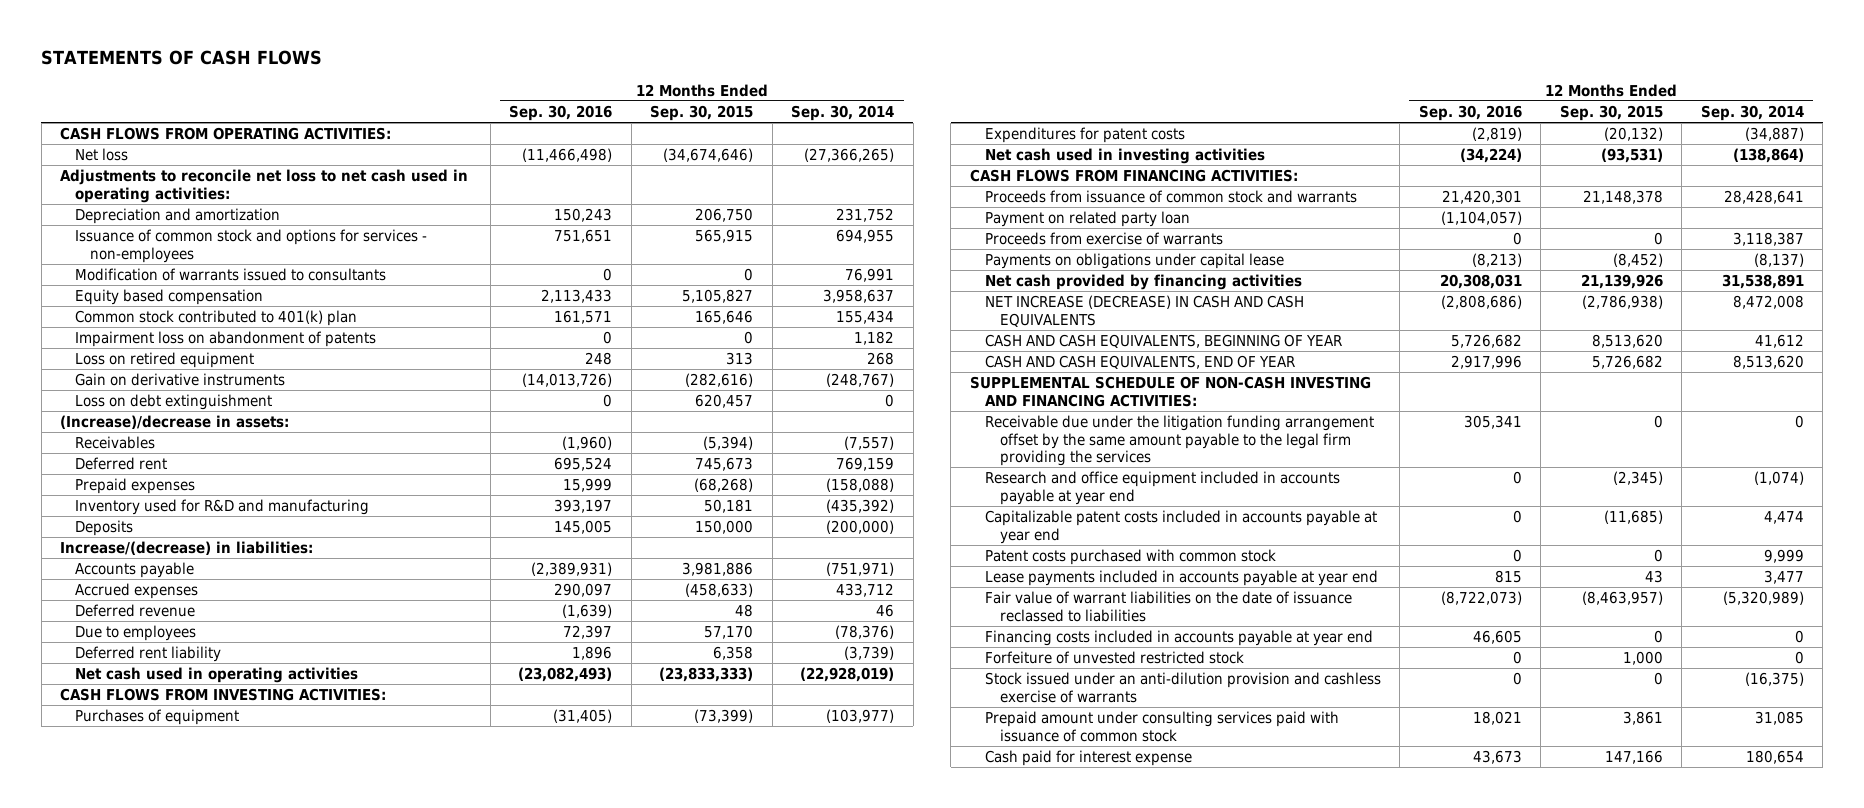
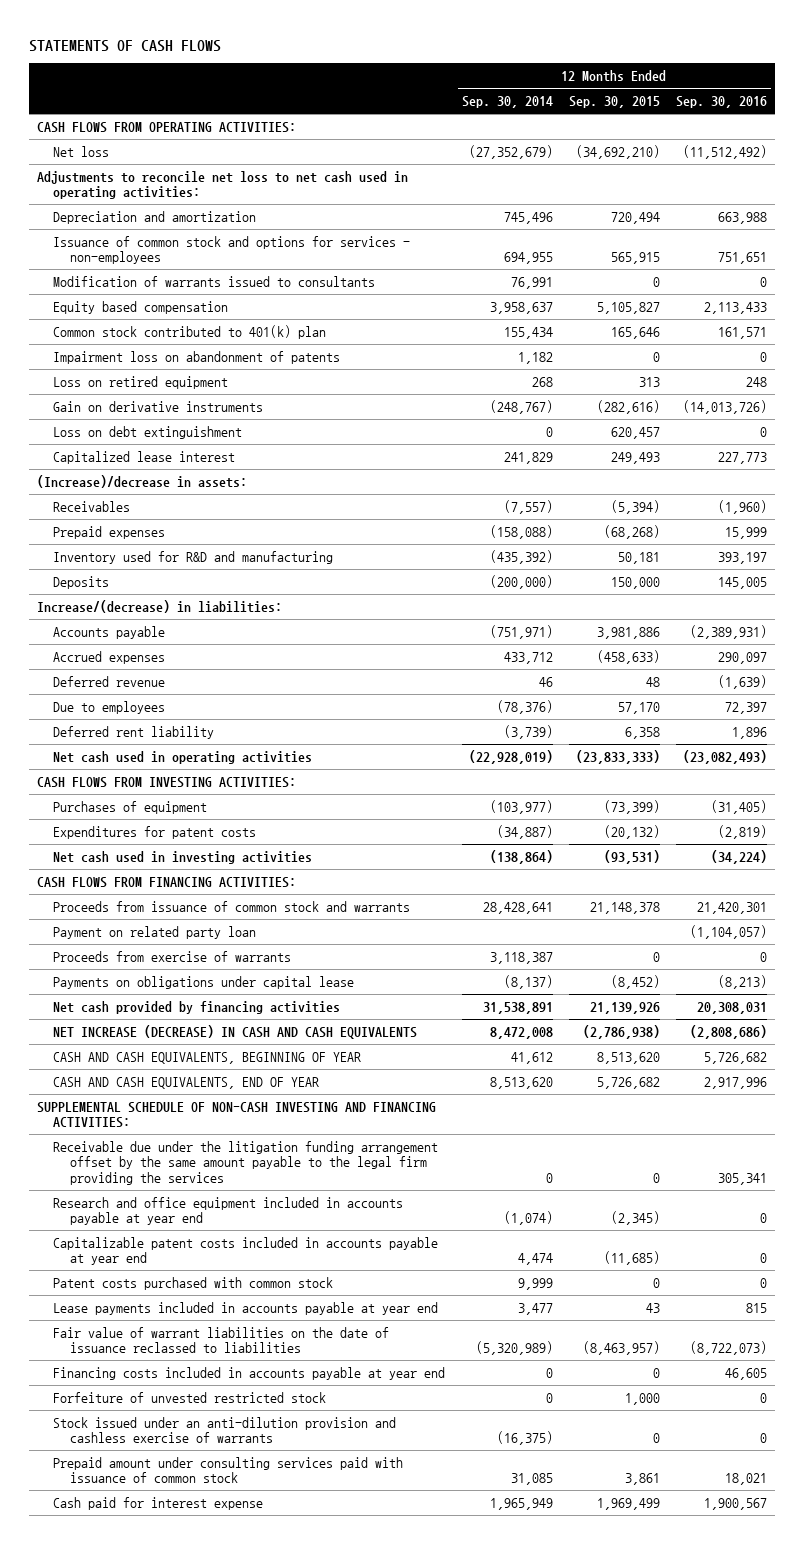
- | 12 Months Ended Sep. 30, 2016 | 12 Months Ended Sep. 30, 2015 | 12 Months Ended Sep. 30, 2014
+ | 12 Months Ended Sep. 30, 2014 | 12 Months Ended Sep. 30, 2015 | 12 Months Ended Sep. 30, 2016
- Net loss | (11,466,498) | (34,674,646) | (27,366,265)
+ Net loss | (27,352,679) | (34,692,210) | (11,512,492)
- Depreciation and amortization | 150,243 | 206,750 | 231,752
+ Depreciation and amortization | 745,496 | 720,494 | 663,988
+ Capitalized lease interest | 241,829 | 249,493 | 227,773
- Deferred rent | 695,524 | 745,673 | 769,159
- Cash paid for interest expense | 43,673 | 147,166 | 180,654
+ Cash paid for interest expense | 1,965,949 | 1,969,499 | 1,900,567

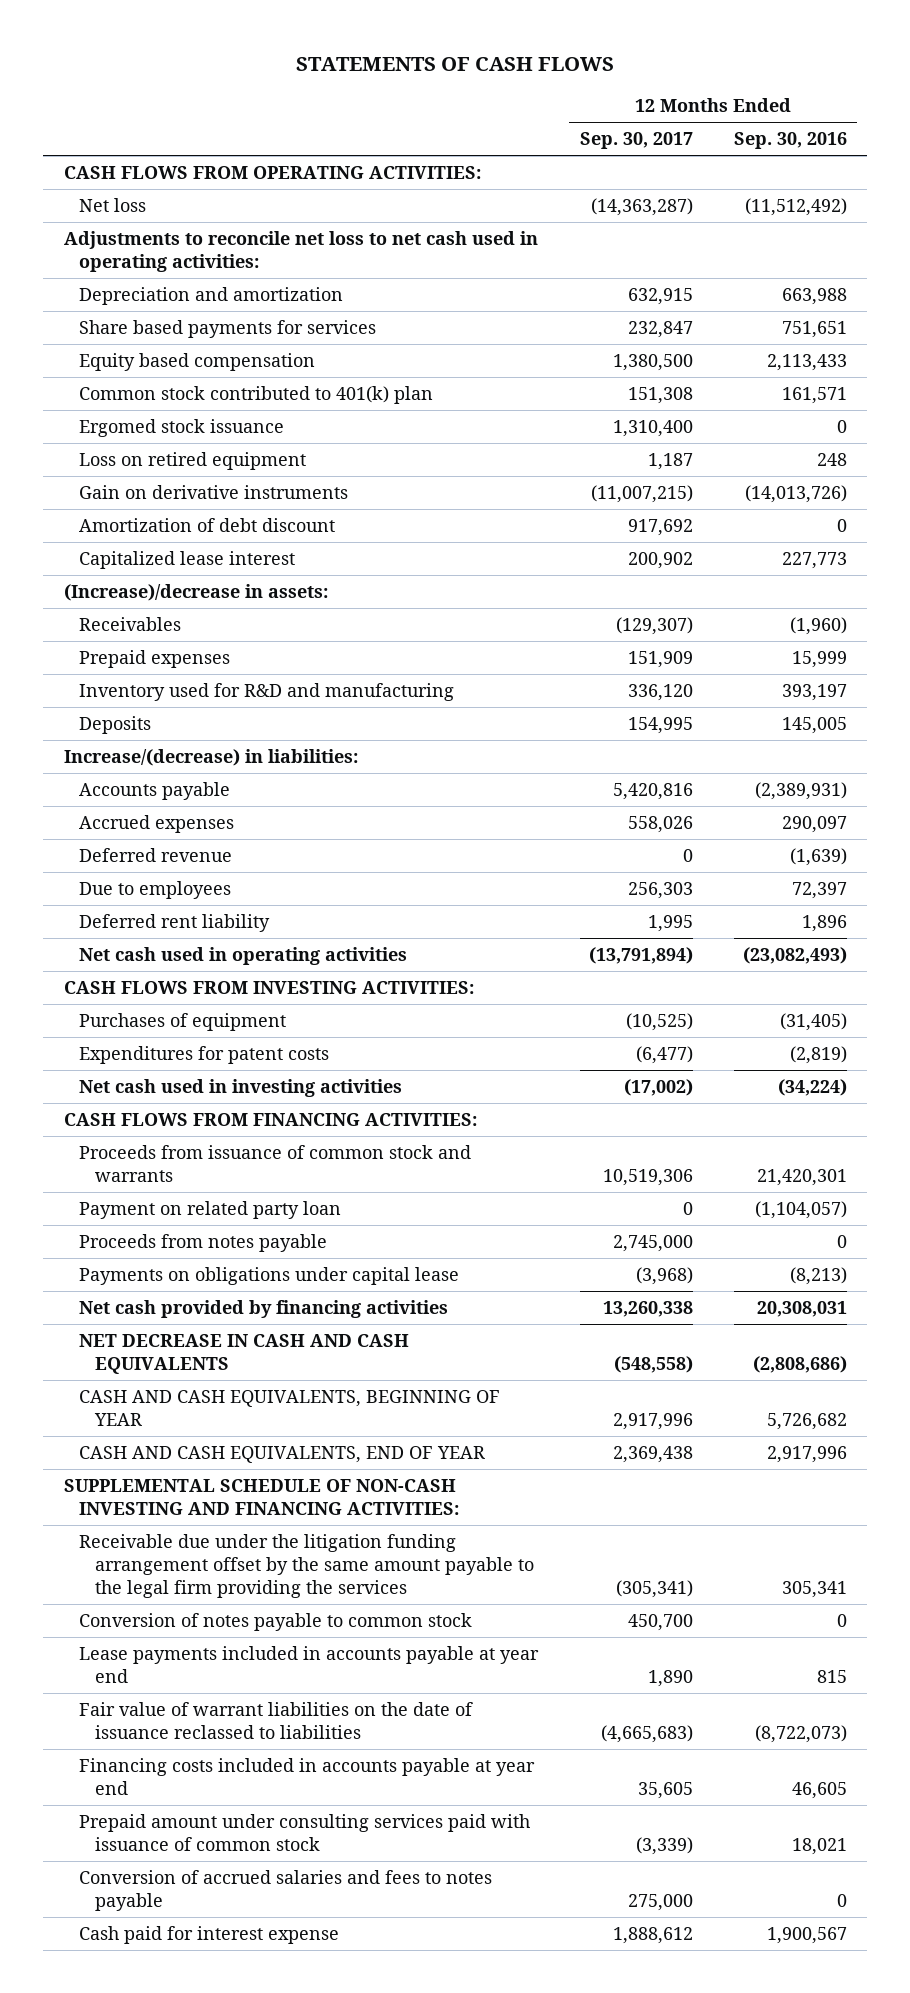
- | 12 Months Ended Sep. 30, 2014 | 12 Months Ended Sep. 30, 2015 | 12 Months Ended Sep. 30, 2016
+ | 12 Months Ended Sep. 30, 2017 | 12 Months Ended Sep. 30, 2016
- Issuance of common stock and options for services - non-employees | 694,955 | 565,915 | 751,651
- Modification of warrants issued to consultants | 76,991 | 0 | 0
+ Share based payments for services | 232,847 | 751,651
- Impairment loss on abandonment of patents | 1,182 | 0 | 0
+ Ergomed stock issuance | 1,310,400 | 0
- Loss on debt extinguishment | 0 | 620,457 | 0
+ Amortization of debt discount | 917,692 | 0
- Proceeds from exercise of warrants | 3,118,387 | 0 | 0
+ Proceeds from notes payable | 2,745,000 | 0
- NET INCREASE (DECREASE) IN CASH AND CASH EQUIVALENTS | 8,472,008 | (2,786,938) | (2,808,686)
+ NET DECREASE IN CASH AND CASH EQUIVALENTS | (548,558) | (2,808,686)
- Research and office equipment included in accounts payable at year end | (1,074) | (2,345) | 0
- Capitalizable patent costs included in accounts payable at year end | 4,474 | (11,685) | 0
- Patent costs purchased with common stock | 9,999 | 0 | 0
+ Conversion of notes payable to common stock | 450,700 | 0
- Forfeiture of unvested restricted stock | 0 | 1,000 | 0
- Stock issued under an anti-dilution provision and cashless exercise of warrants | (16,375) | 0 | 0
+ Conversion of accrued salaries and fees to notes payable | 275,000 | 0

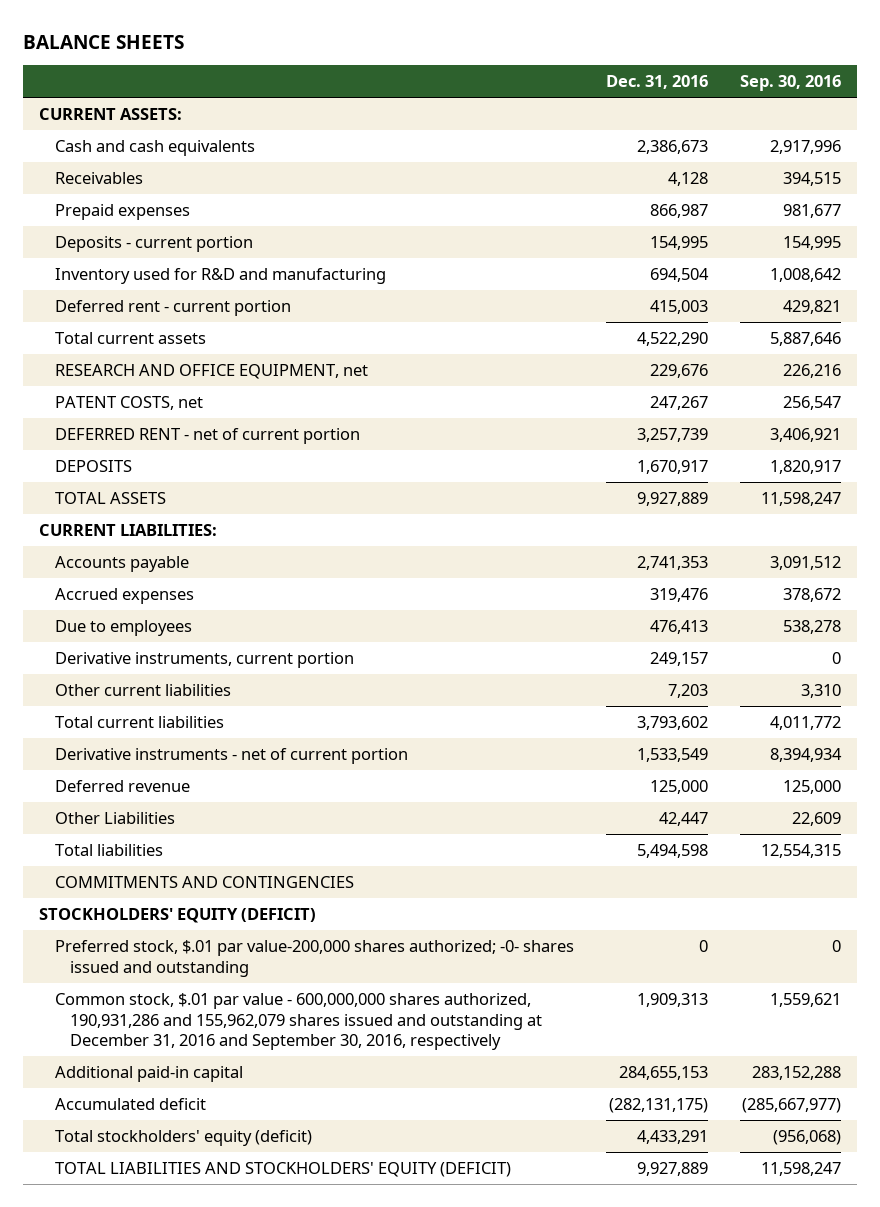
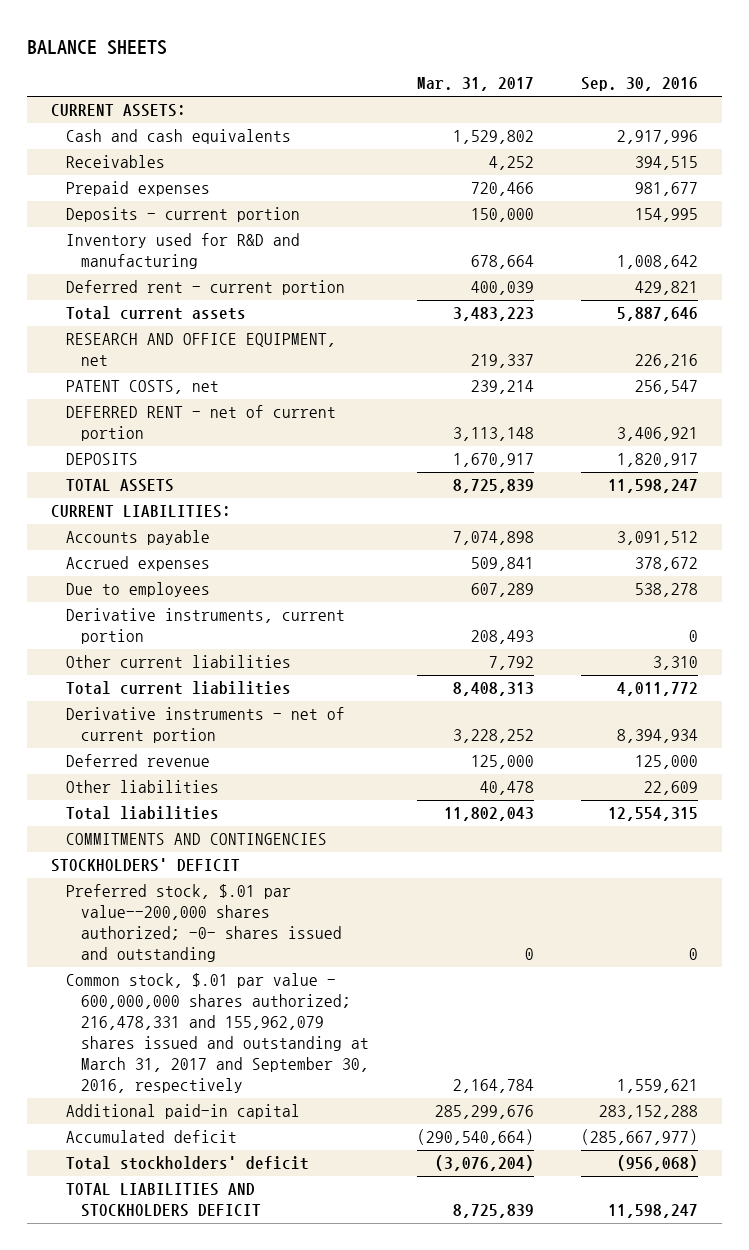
- | Dec. 31, 2016 | Sep. 30, 2016
+ | Mar. 31, 2017 | Sep. 30, 2016
- Other Liabilities | 42,447 | 22,609
+ Other liabilities | 40,478 | 22,609
- STOCKHOLDERS' EQUITY (DEFICIT)
- Preferred stock, $.01 par value-200,000 shares authorized; -0- shares issued and outstanding | 0 | 0
- Common stock, $.01 par value - 600,000,000 shares authorized, 190,931,286 and 155,962,079 shares issued and outstanding at December 31, 2016 and September 30, 2016, respectively | 1,909,313 | 1,559,621
+ STOCKHOLDERS' DEFICIT
+ Preferred stock, $.01 par value--200,000 shares authorized; -0- shares issued and outstanding | 0 | 0
+ Common stock, $.01 par value - 600,000,000 shares authorized; 216,478,331 and 155,962,079 shares issued and outstanding at March 31, 2017 and September 30, 2016, respectively | 2,164,784 | 1,559,621
- Total stockholders' equity (deficit) | 4,433,291 | (956,068)
- TOTAL LIABILITIES AND STOCKHOLDERS' EQUITY (DEFICIT) | 9,927,889 | 11,598,247
+ Total stockholders' deficit | (3,076,204) | (956,068)
+ TOTAL LIABILITIES AND STOCKHOLDERS DEFICIT | 8,725,839 | 11,598,247

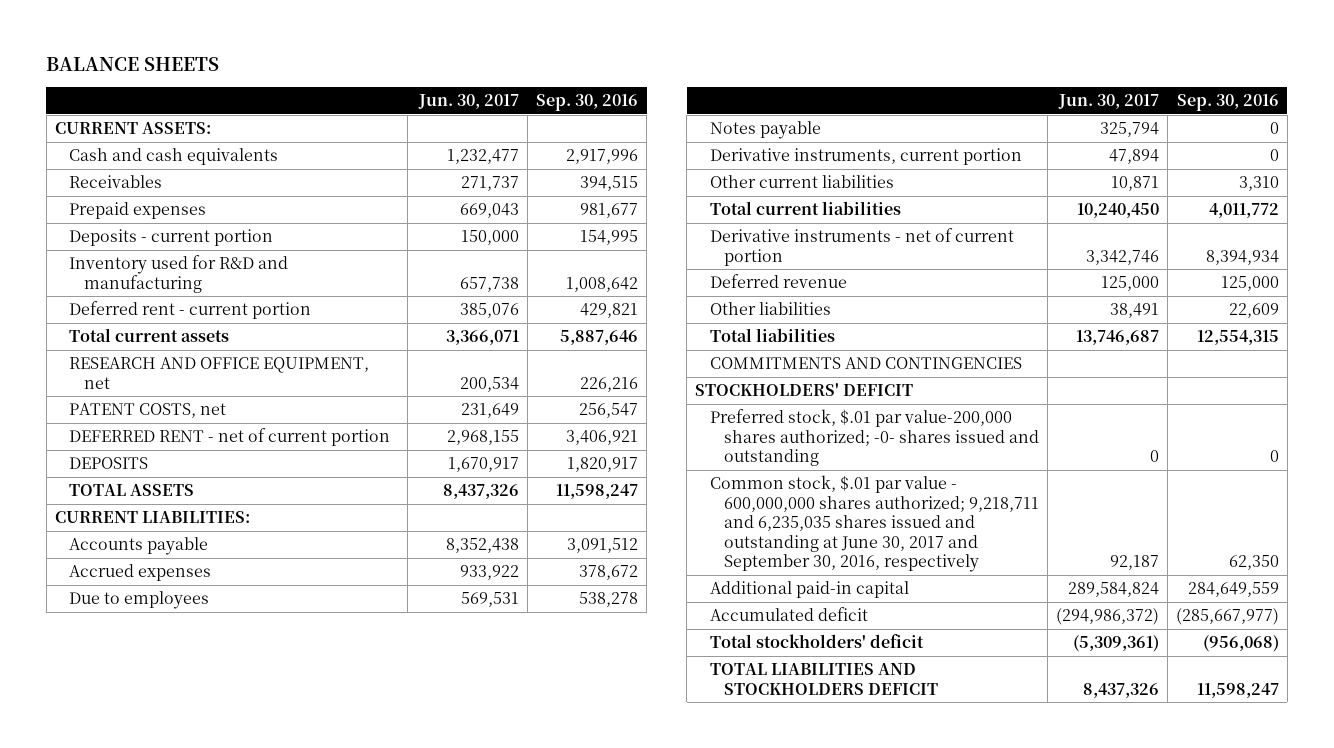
- | Mar. 31, 2017 | Sep. 30, 2016
+ | Jun. 30, 2017 | Sep. 30, 2016
+ Notes payable | 325,794 | 0
- Preferred stock, $.01 par value--200,000 shares authorized; -0- shares issued and outstanding | 0 | 0
- Common stock, $.01 par value - 600,000,000 shares authorized; 216,478,331 and 155,962,079 shares issued and outstanding at March 31, 2017 and September 30, 2016, respectively | 2,164,784 | 1,559,621
- Additional paid-in capital | 285,299,676 | 283,152,288
+ Preferred stock, $.01 par value-200,000 shares authorized; -0- shares issued and outstanding | 0 | 0
+ Common stock, $.01 par value - 600,000,000 shares authorized; 9,218,711 and 6,235,035 shares issued and outstanding at June 30, 2017 and September 30, 2016, respectively | 92,187 | 62,350
+ Additional paid-in capital | 289,584,824 | 284,649,559

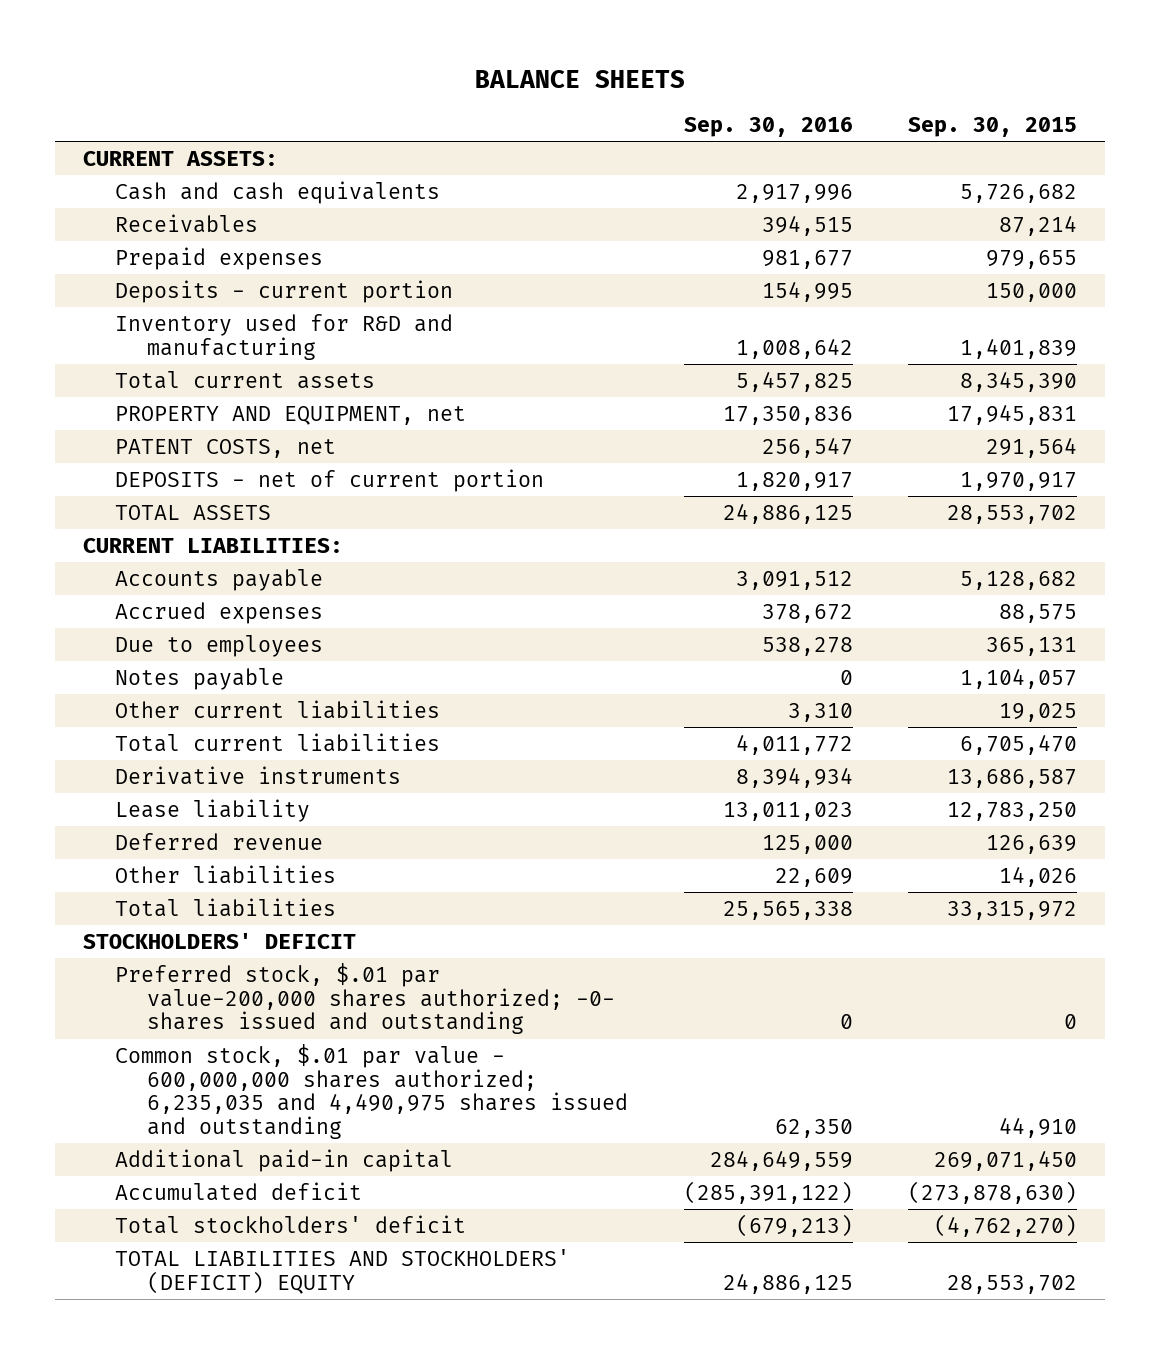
- | Jun. 30, 2017 | Sep. 30, 2016
+ | Sep. 30, 2016 | Sep. 30, 2015
- Deferred rent - current portion | 385,076 | 429,821
- Total current assets | 3,366,071 | 5,887,646
- RESEARCH AND OFFICE EQUIPMENT, net | 200,534 | 226,216
+ Total current assets | 5,457,825 | 8,345,390
+ PROPERTY AND EQUIPMENT, net | 17,350,836 | 17,945,831
- DEFERRED RENT - net of current portion | 2,968,155 | 3,406,921
- DEPOSITS | 1,670,917 | 1,820,917
- TOTAL ASSETS | 8,437,326 | 11,598,247
+ DEPOSITS - net of current portion | 1,820,917 | 1,970,917
+ TOTAL ASSETS | 24,886,125 | 28,553,702
- Derivative instruments, current portion | 47,894 | 0
- Derivative instruments - net of current portion | 3,342,746 | 8,394,934
+ Derivative instruments | 8,394,934 | 13,686,587
+ Lease liability | 13,011,023 | 12,783,250
- Total liabilities | 13,746,687 | 12,554,315
- COMMITMENTS AND CONTINGENCIES
+ Total liabilities | 25,565,338 | 33,315,972
- Common stock, $.01 par value - 600,000,000 shares authorized; 9,218,711 and 6,235,035 shares issued and outstanding at June 30, 2017 and September 30, 2016, respectively | 92,187 | 62,350
+ Common stock, $.01 par value - 600,000,000 shares authorized; 6,235,035 and 4,490,975 shares issued and outstanding | 62,350 | 44,910
- Accumulated deficit | (294,986,372) | (285,667,977)
- Total stockholders' deficit | (5,309,361) | (956,068)
- TOTAL LIABILITIES AND STOCKHOLDERS DEFICIT | 8,437,326 | 11,598,247
+ Accumulated deficit | (285,391,122) | (273,878,630)
+ Total stockholders' deficit | (679,213) | (4,762,270)
+ TOTAL LIABILITIES AND STOCKHOLDERS' (DEFICIT) EQUITY | 24,886,125 | 28,553,702

